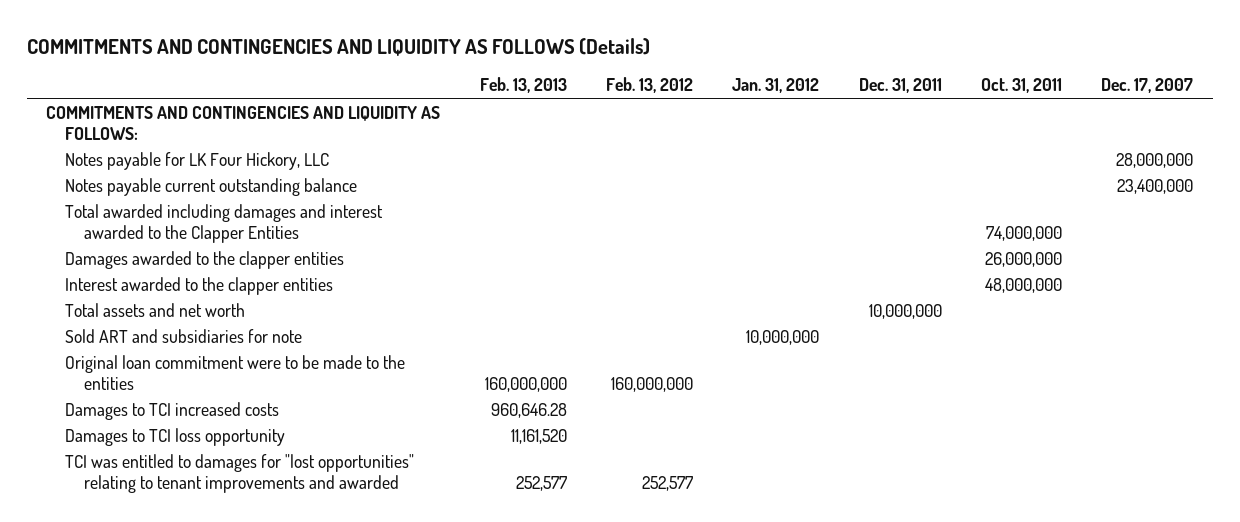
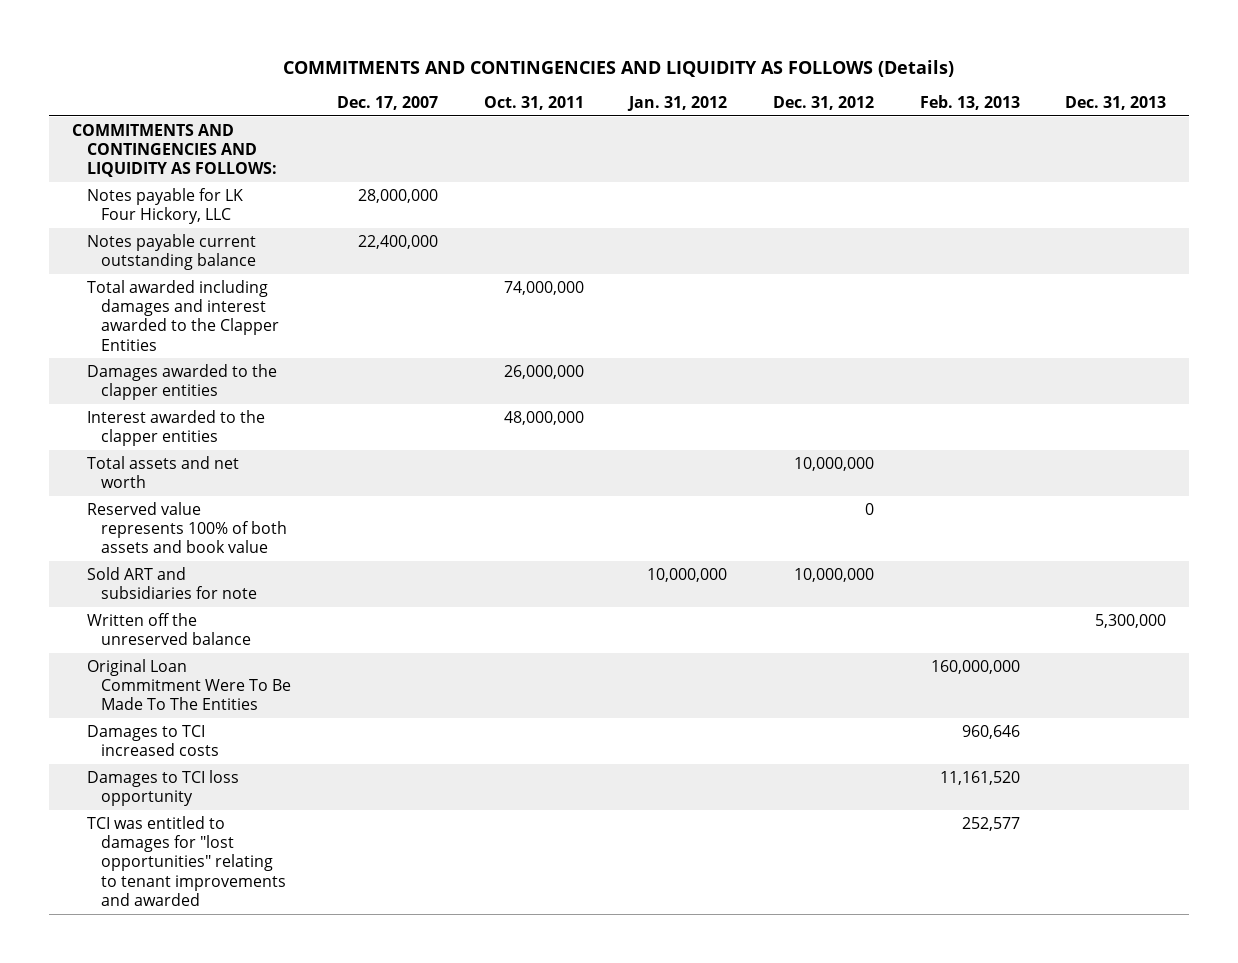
- | Feb. 13, 2013 | Feb. 13, 2012 | Jan. 31, 2012 | Dec. 31, 2011 | Oct. 31, 2011 | Dec. 17, 2007
+ | Dec. 17, 2007 | Oct. 31, 2011 | Jan. 31, 2012 | Dec. 31, 2012 | Feb. 13, 2013 | Dec. 31, 2013
- Notes payable current outstanding balance | | | | | | 23,400,000
+ Notes payable current outstanding balance | 22,400,000 | | | | |
+ Reserved value represents 100% of both assets and book value | | | | 0 | |
- Original loan commitment were to be made to the entities | 160,000,000 | 160,000,000 | | | |
- Damages to TCI increased costs | 960,646.28 | | | | |
+ Written off the unreserved balance | | | | | | 5,300,000
+ Original Loan Commitment Were To Be Made To The Entities | | | | | 160,000,000 |
+ Damages to TCI increased costs | | | | | 960,646 |

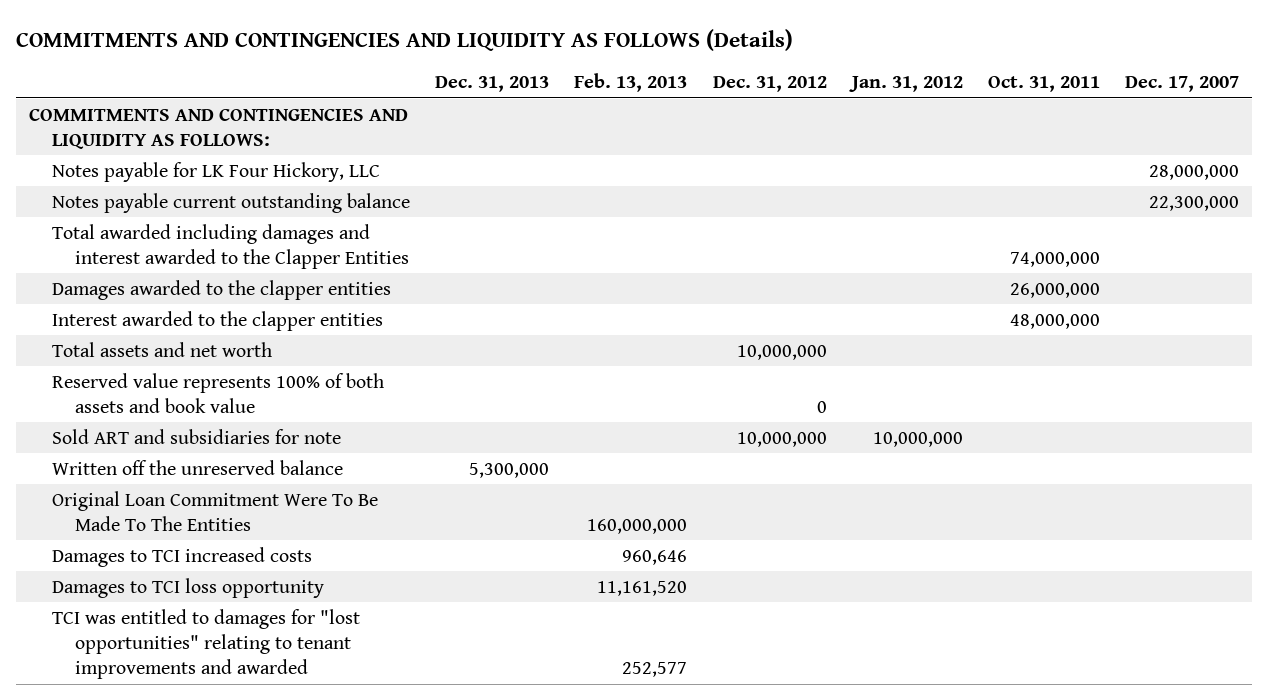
- | Dec. 17, 2007 | Oct. 31, 2011 | Jan. 31, 2012 | Dec. 31, 2012 | Feb. 13, 2013 | Dec. 31, 2013
+ | Dec. 31, 2013 | Feb. 13, 2013 | Dec. 31, 2012 | Jan. 31, 2012 | Oct. 31, 2011 | Dec. 17, 2007
- Notes payable current outstanding balance | 22,400,000 | | | | |
+ Notes payable current outstanding balance | | | | | | 22,300,000

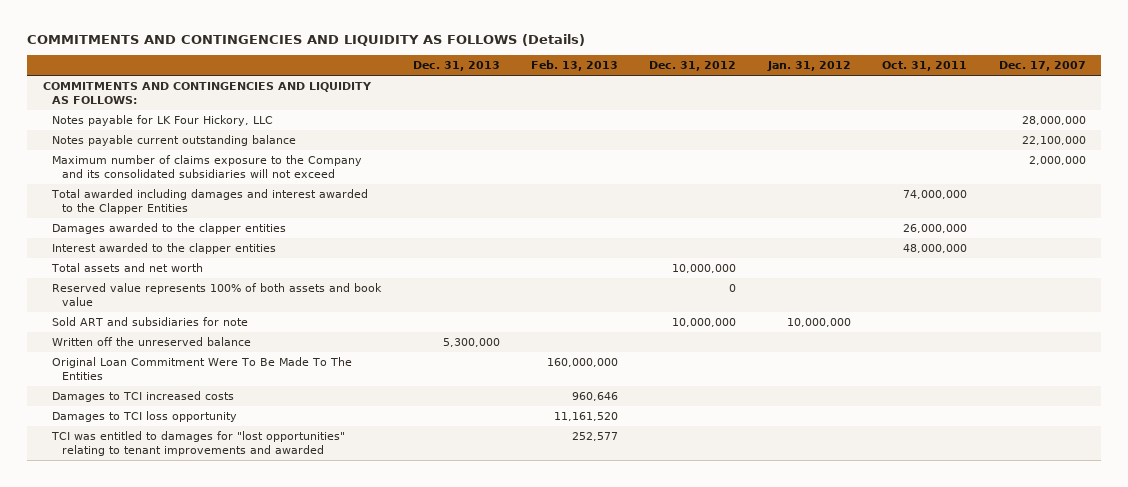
- Notes payable current outstanding balance | | | | | | 22,300,000
+ Notes payable current outstanding balance | | | | | | 22,100,000
+ Maximum number of claims exposure to the Company and its consolidated subsidiaries will not exceed | | | | | | 2,000,000

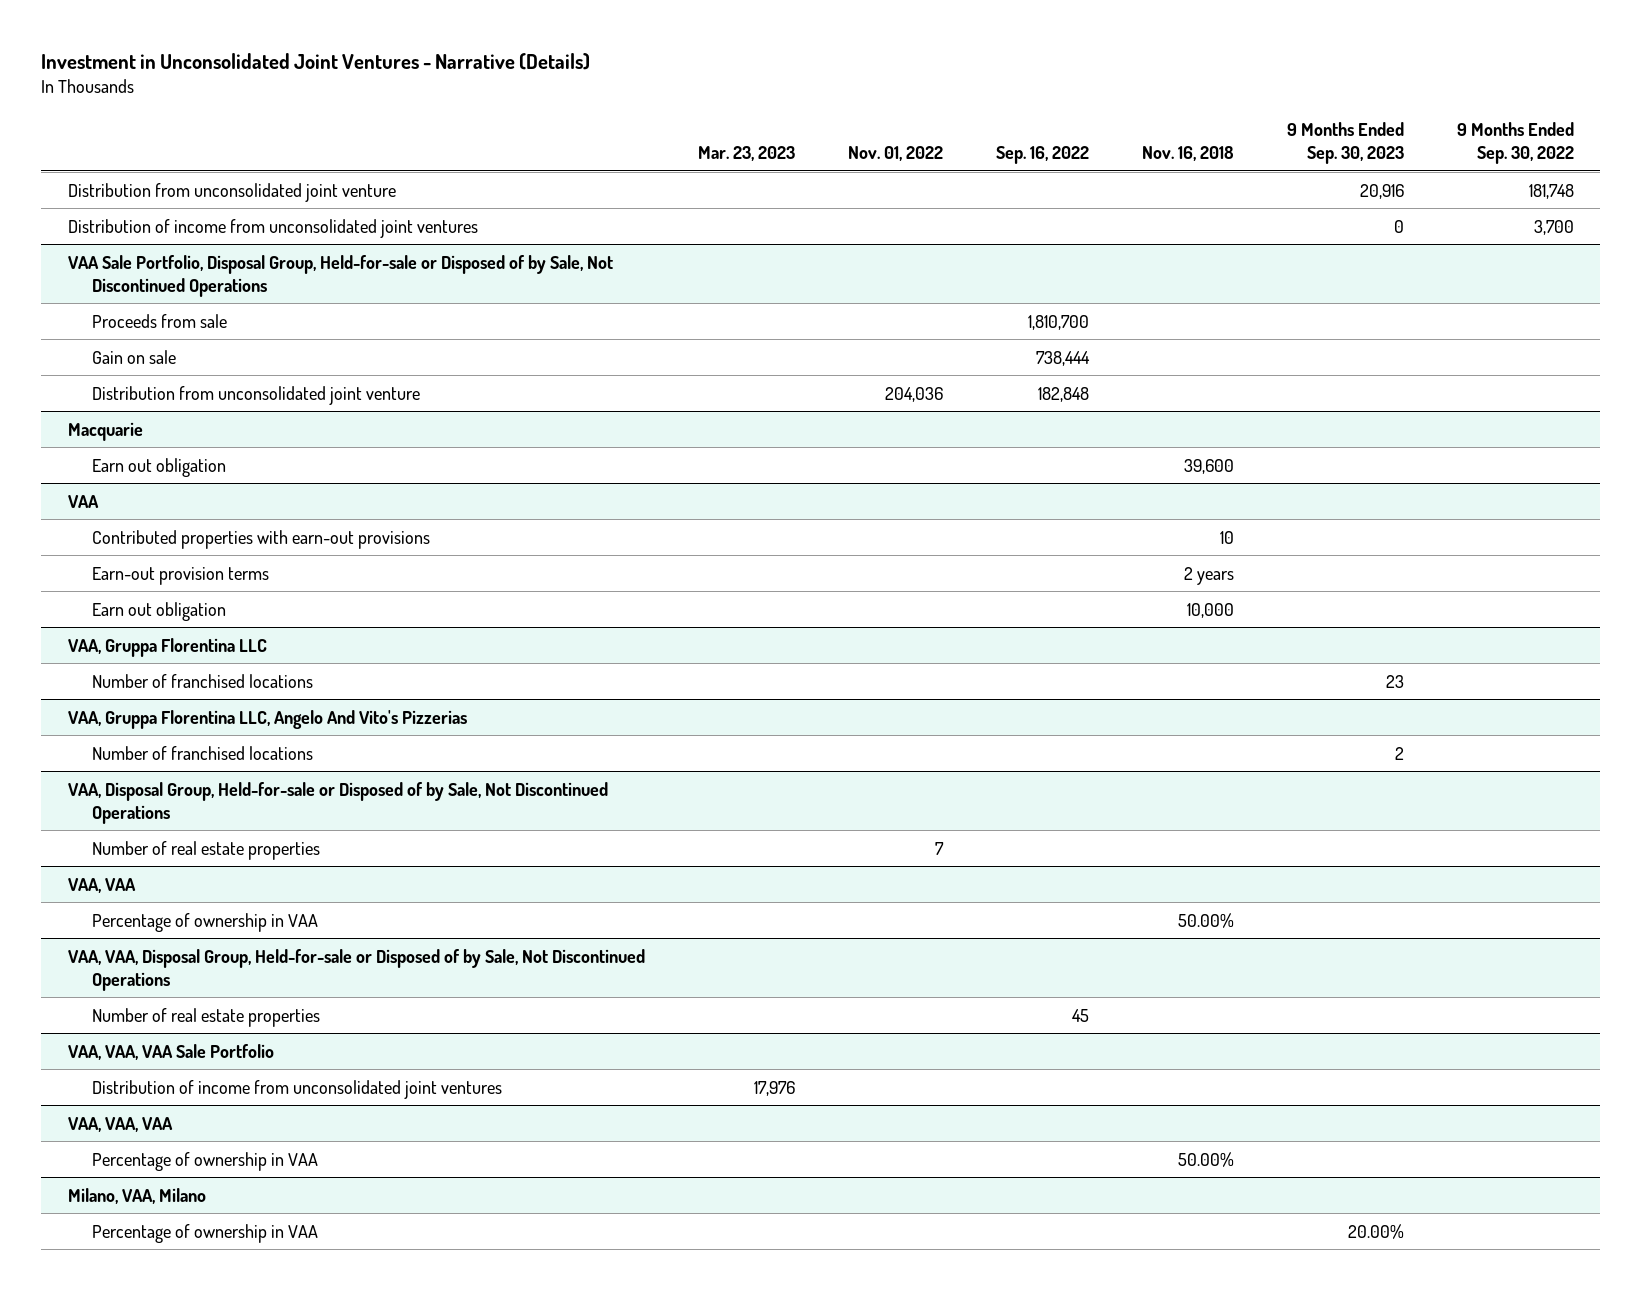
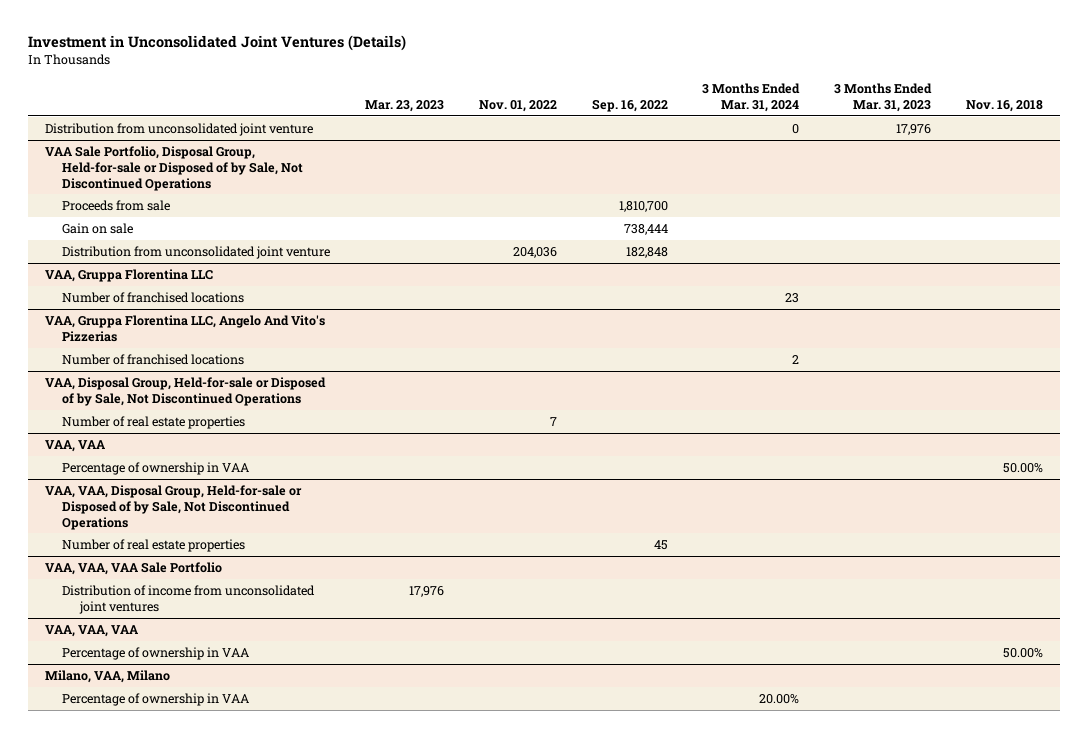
- Investment in Unconsolidated Joint Ventures - Narrative (Details)
+ Investment in Unconsolidated Joint Ventures (Details)
- | Mar. 23, 2023 | Nov. 01, 2022 | Sep. 16, 2022 | Nov. 16, 2018 | 9 Months Ended Sep. 30, 2023 | 9 Months Ended Sep. 30, 2022
+ | Mar. 23, 2023 | Nov. 01, 2022 | Sep. 16, 2022 | 3 Months Ended Mar. 31, 2024 | 3 Months Ended Mar. 31, 2023 | Nov. 16, 2018
- Distribution of income from unconsolidated joint ventures | | | | | 0 | 3,700
- Macquarie
- Earn out obligation | | | | 39,600 | |
- VAA
- Contributed properties with earn-out provisions | | | | 10 | |
- Earn-out provision terms | | | | 2 years | |
- Earn out obligation | | | | 10,000 | |

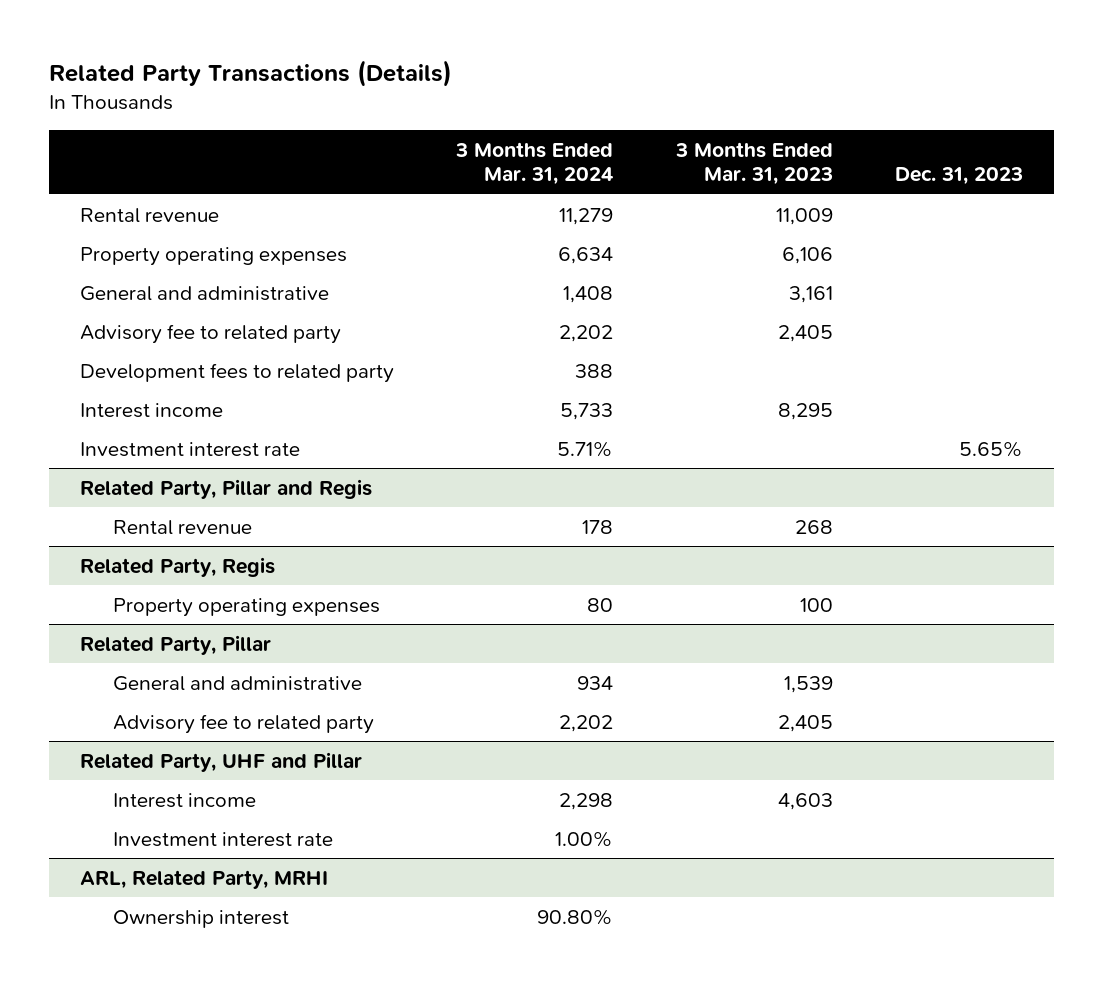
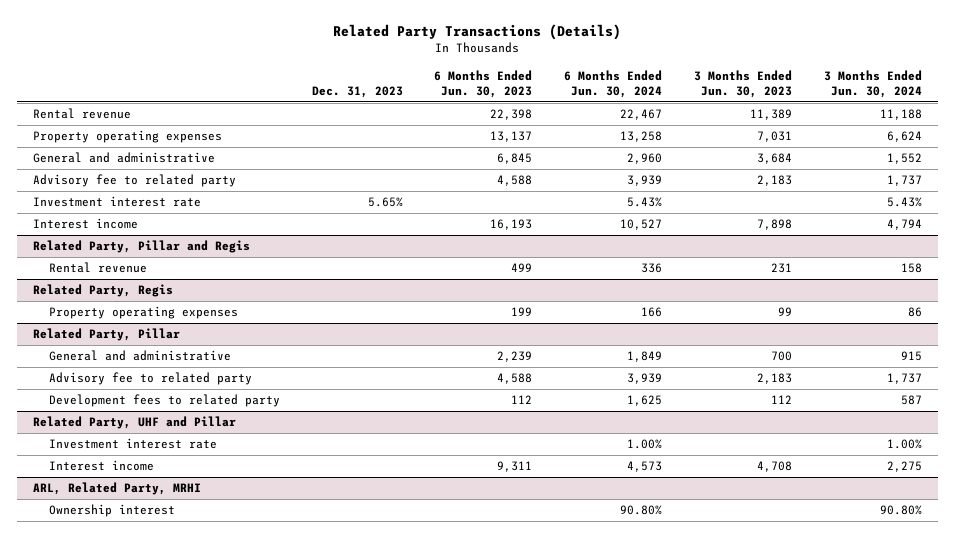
- | 3 Months Ended Mar. 31, 2024 | 3 Months Ended Mar. 31, 2023 | Dec. 31, 2023
+ | Dec. 31, 2023 | 6 Months Ended Jun. 30, 2023 | 6 Months Ended Jun. 30, 2024 | 3 Months Ended Jun. 30, 2023 | 3 Months Ended Jun. 30, 2024
- Development fees to related party | 388 | |
moved down: Interest income | | 16,193 | 10,527 | 7,898 | 4,794
@ Related Party, Pillar
+ Development fees to related party | | 112 | 1,625 | 112 | 587
@ Related Party, UHF and Pillar
moved down: Interest income | | 9,311 | 4,573 | 4,708 | 2,275

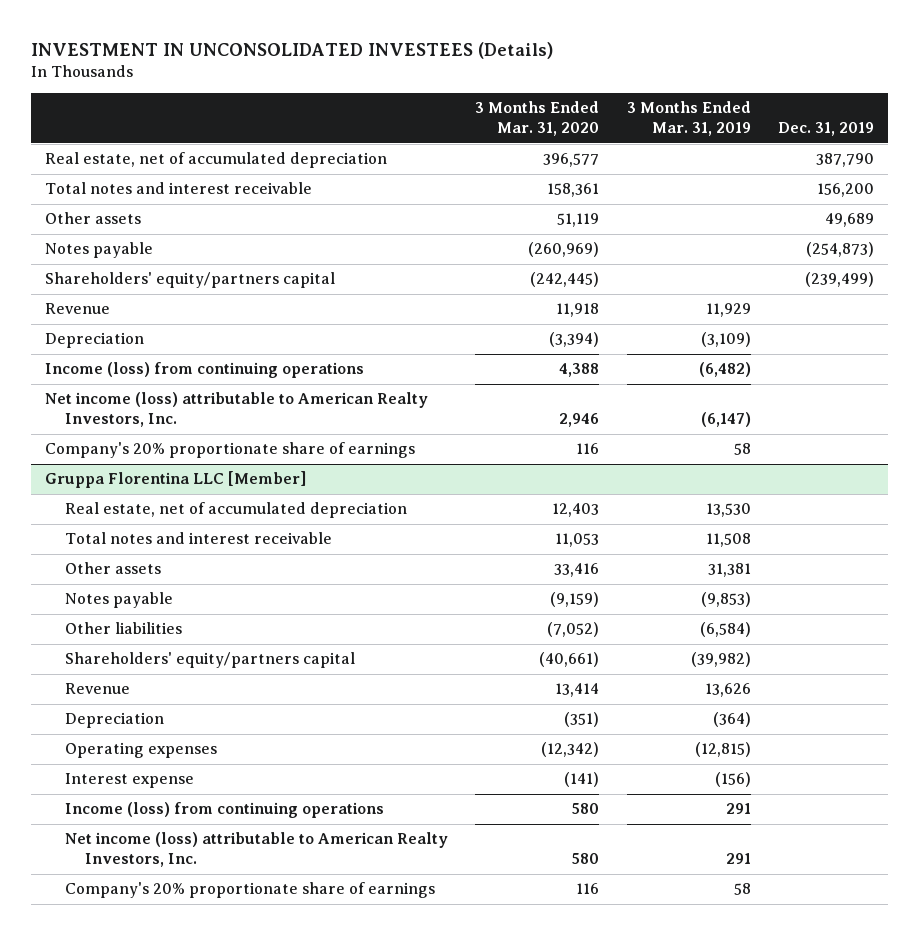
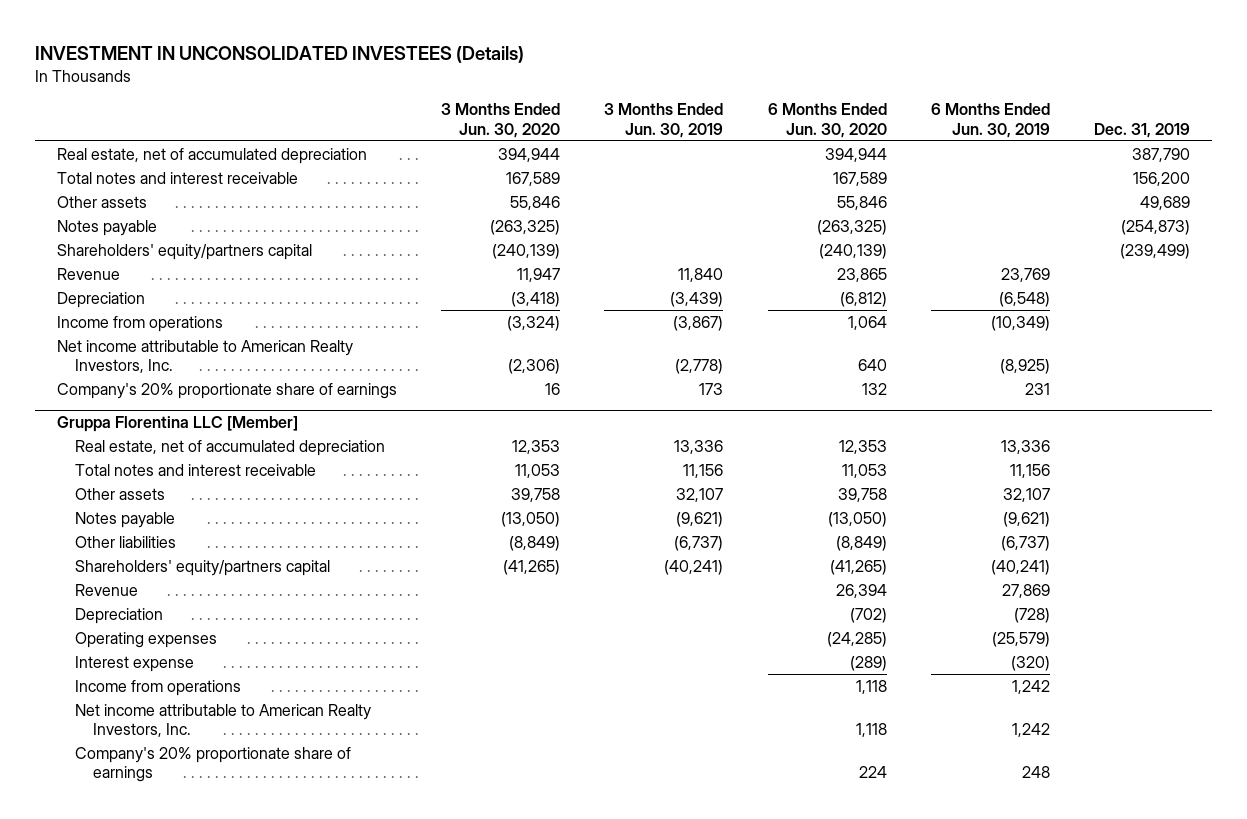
- | 3 Months Ended Mar. 31, 2020 | 3 Months Ended Mar. 31, 2019 | Dec. 31, 2019
+ | 3 Months Ended Jun. 30, 2020 | 3 Months Ended Jun. 30, 2019 | 6 Months Ended Jun. 30, 2020 | 6 Months Ended Jun. 30, 2019 | Dec. 31, 2019
- Income (loss) from continuing operations | 4,388 | (6,482) |
- Net income (loss) attributable to American Realty Investors, Inc. | 2,946 | (6,147) |
+ Income from operations | (3,324) | (3,867) | 1,064 | (10,349) |
+ Net income attributable to American Realty Investors, Inc. | (2,306) | (2,778) | 640 | (8,925) |
@ Gruppa Florentina LLC [Member]
- Income (loss) from continuing operations | 580 | 291 |
- Net income (loss) attributable to American Realty Investors, Inc. | 580 | 291 |
+ Income from operations | | | 1,118 | 1,242 |
+ Net income attributable to American Realty Investors, Inc. | | | 1,118 | 1,242 |

